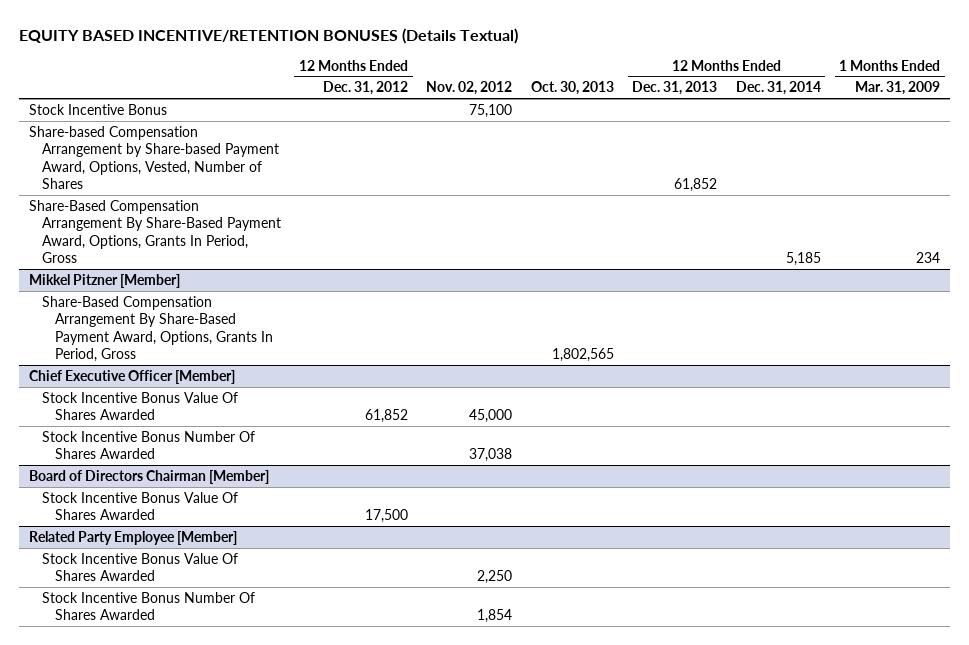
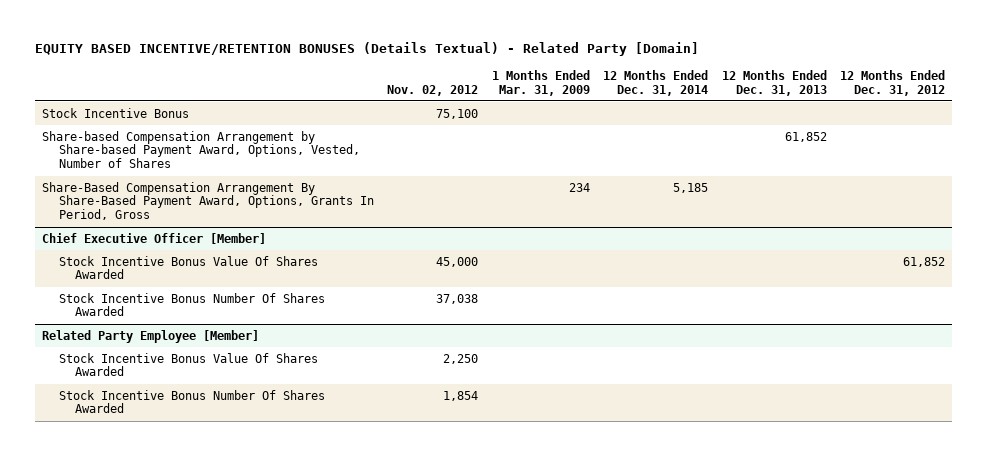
- EQUITY BASED INCENTIVE/RETENTION BONUSES (Details Textual)
+ EQUITY BASED INCENTIVE/RETENTION BONUSES (Details Textual) - Related Party [Domain]
- | 12 Months Ended Dec. 31, 2012 | Nov. 02, 2012 | Oct. 30, 2013 | 12 Months Ended Dec. 31, 2013 | 12 Months Ended Dec. 31, 2014 | 1 Months Ended Mar. 31, 2009
+ | Nov. 02, 2012 | 1 Months Ended Mar. 31, 2009 | 12 Months Ended Dec. 31, 2014 | 12 Months Ended Dec. 31, 2013 | 12 Months Ended Dec. 31, 2012
- Mikkel Pitzner [Member]
- Share-Based Compensation Arrangement By Share-Based Payment Award, Options, Grants In Period, Gross | | | 1,802,565 | | |
- Board of Directors Chairman [Member]
- Stock Incentive Bonus Value Of Shares Awarded | 17,500 | | | | |

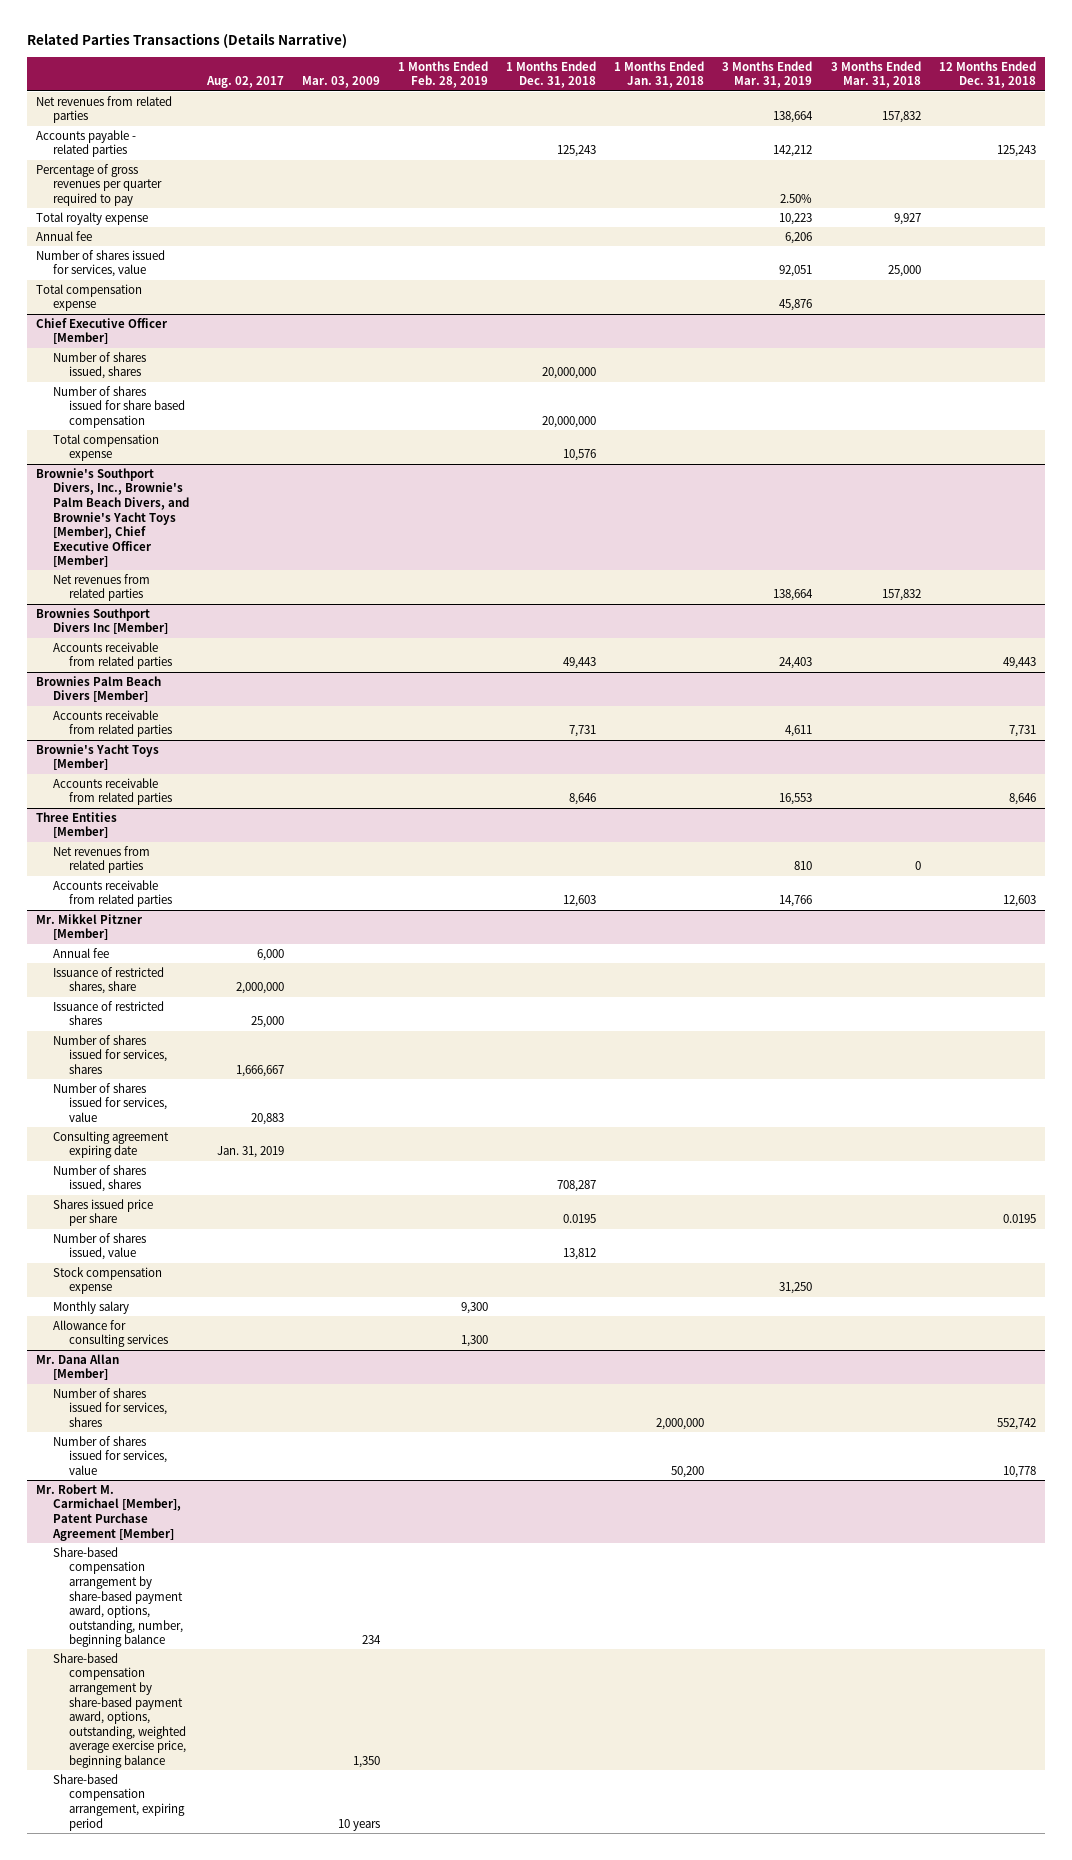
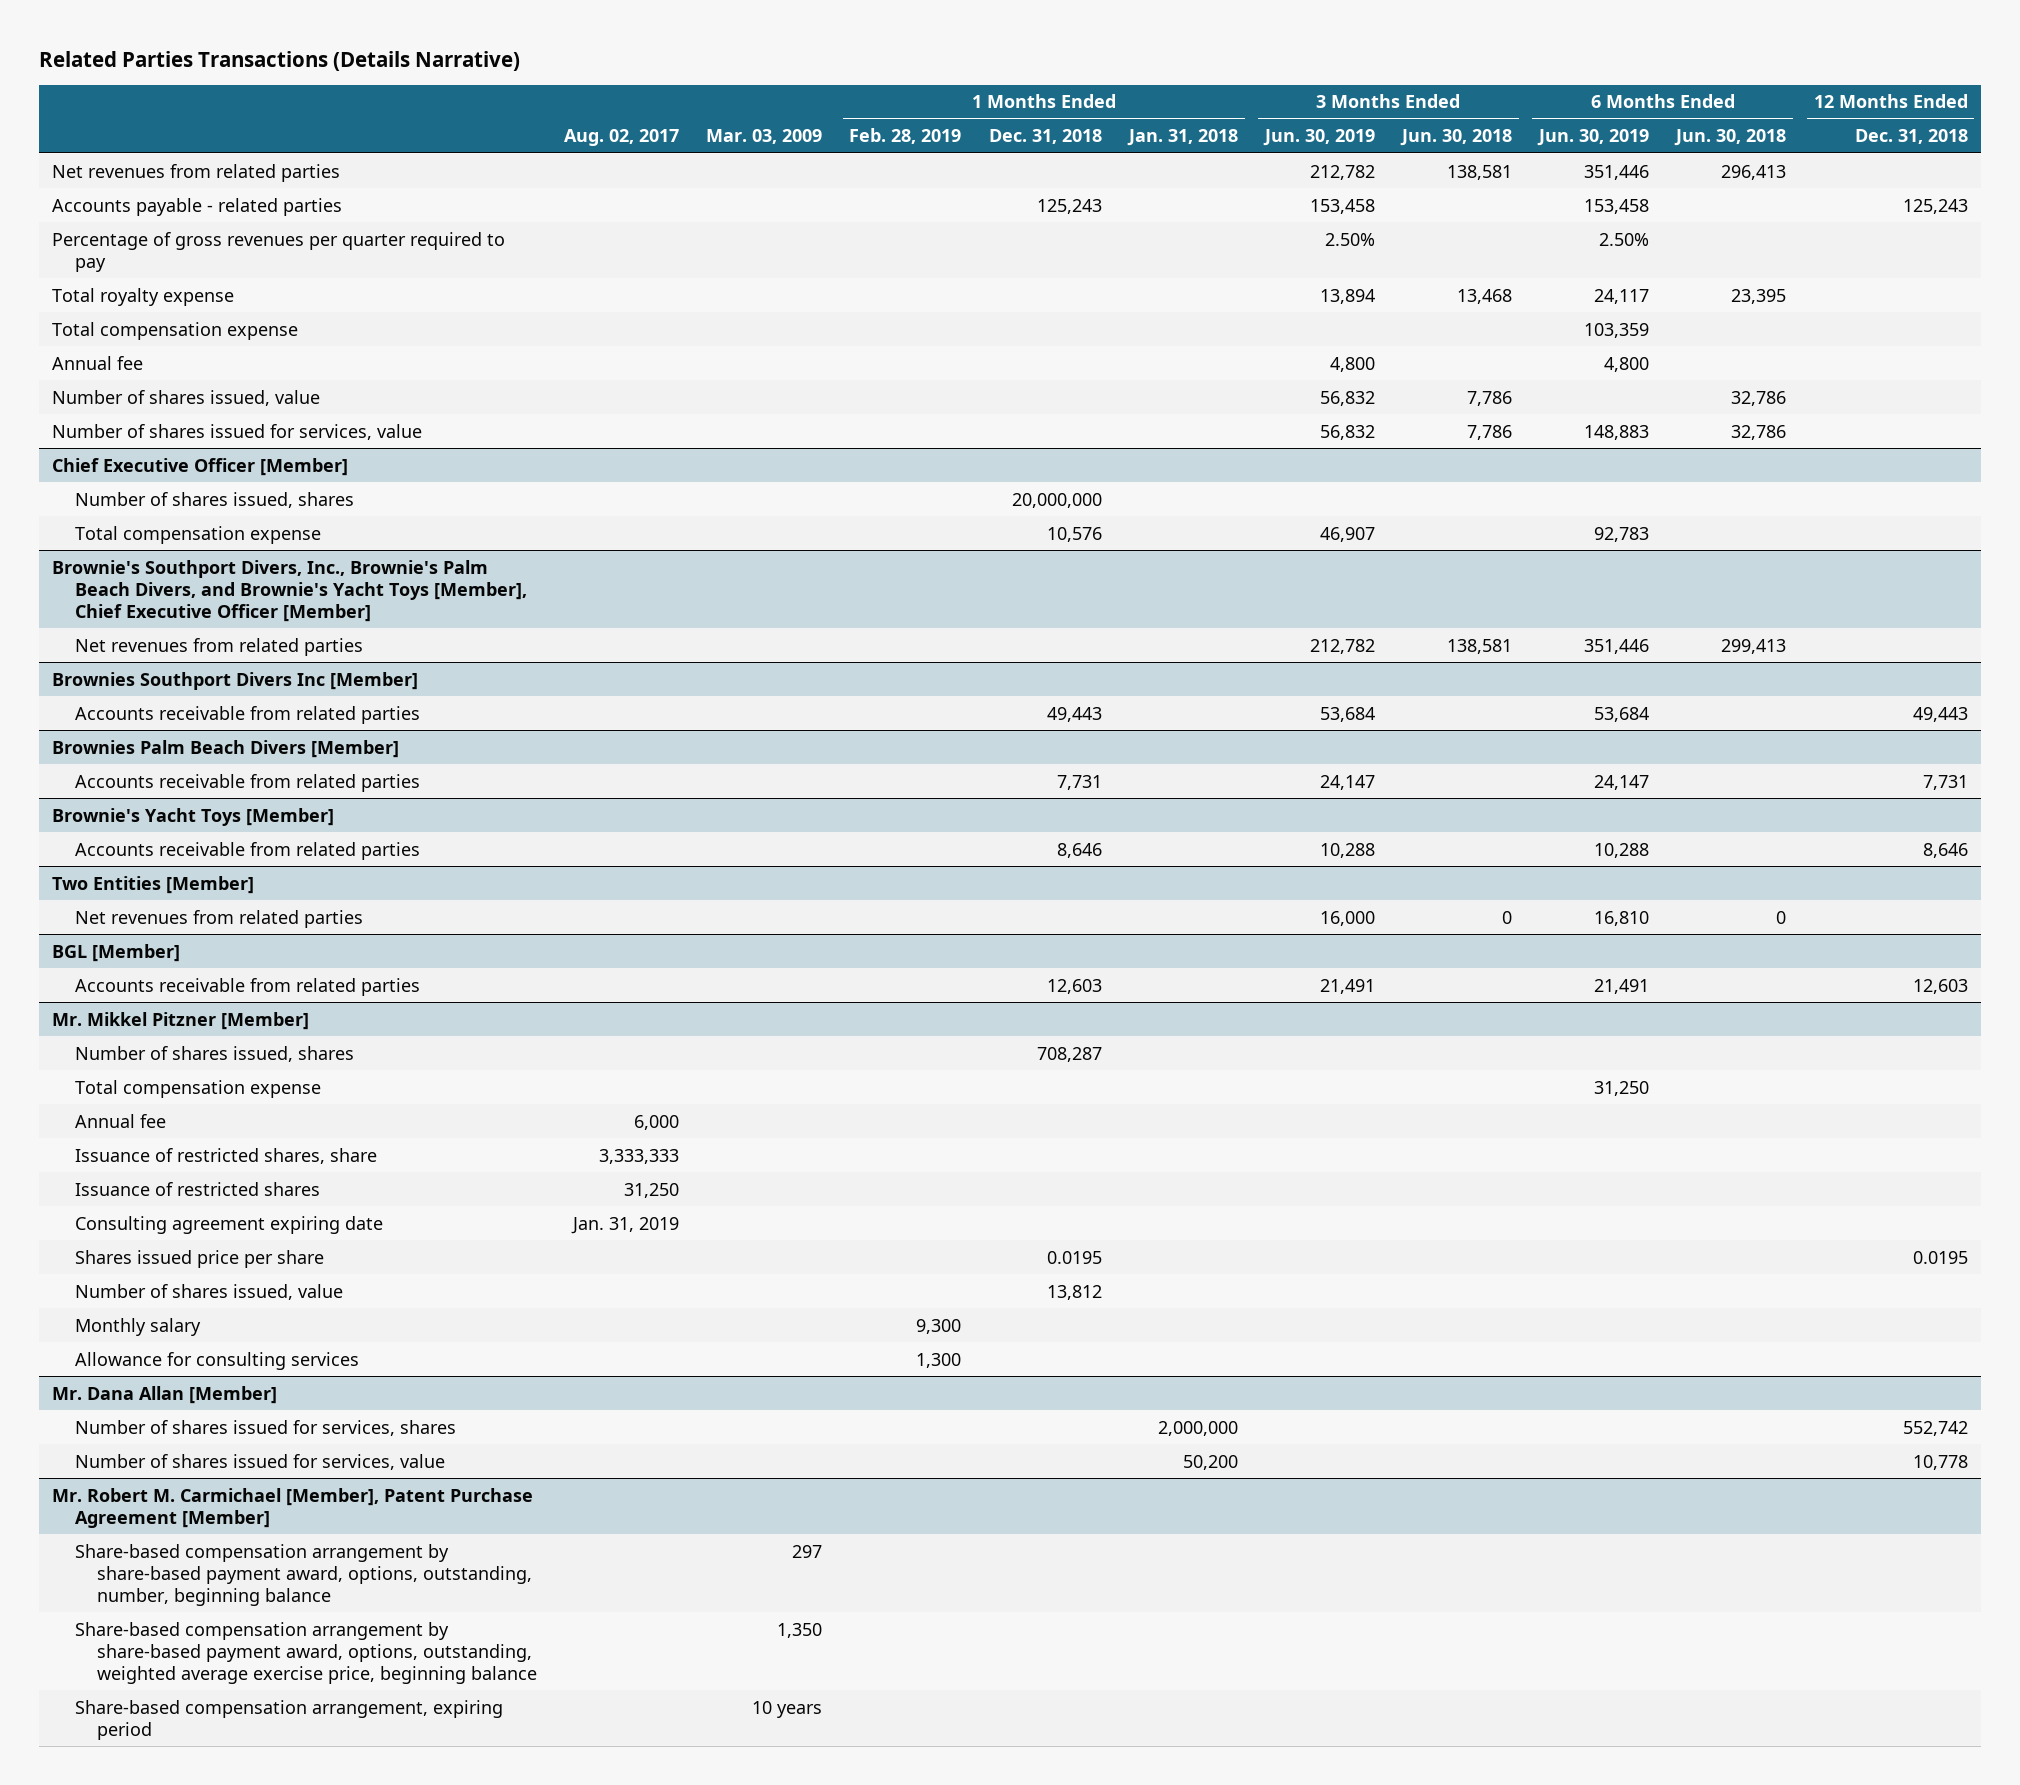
- | Aug. 02, 2017 | Mar. 03, 2009 | 1 Months Ended Feb. 28, 2019 | 1 Months Ended Dec. 31, 2018 | 1 Months Ended Jan. 31, 2018 | 3 Months Ended Mar. 31, 2019 | 3 Months Ended Mar. 31, 2018 | 12 Months Ended Dec. 31, 2018
+ | Aug. 02, 2017 | Mar. 03, 2009 | 1 Months Ended Feb. 28, 2019 | 1 Months Ended Dec. 31, 2018 | 1 Months Ended Jan. 31, 2018 | 3 Months Ended Jun. 30, 2019 | 3 Months Ended Jun. 30, 2018 | 6 Months Ended Jun. 30, 2019 | 6 Months Ended Jun. 30, 2018 | 12 Months Ended Dec. 31, 2018
moved up: Total compensation expense | | | | | | | | 103,359 | |
+ Number of shares issued, value | | | | | | 56,832 | 7,786 | | 32,786 |
@ Chief Executive Officer [Member]
- Number of shares issued for share based compensation | | | | 20,000,000 | | | |
- Three Entities [Member]
- Net revenues from related parties | | | | | | 810 | 0 |
+ Two Entities [Member]
+ Net revenues from related parties | | | | | | 16,000 | 0 | 16,810 | 0 |
+ BGL [Member]
@ Mr. Mikkel Pitzner [Member]
moved up: Number of shares issued, shares | | | | 708,287 | | | | | |
+ Total compensation expense | | | | | | | | 31,250 | |
- Issuance of restricted shares, share | 2,000,000 | | | | | | |
- Issuance of restricted shares | 25,000 | | | | | | |
- Number of shares issued for services, shares | 1,666,667 | | | | | | |
- Number of shares issued for services, value | 20,883 | | | | | | |
+ Issuance of restricted shares, share | 3,333,333 | | | | | | | | |
+ Issuance of restricted shares | 31,250 | | | | | | | | |
- Stock compensation expense | | | | | | 31,250 | |
@ Mr. Robert M. Carmichael [Member], Patent Purchase Agreement [Member]
- Share-based compensation arrangement by share-based payment award, options, outstanding, number, beginning balance | | 234 | | | | | |
+ Share-based compensation arrangement by share-based payment award, options, outstanding, number, beginning balance | | 297 | | | | | | | |

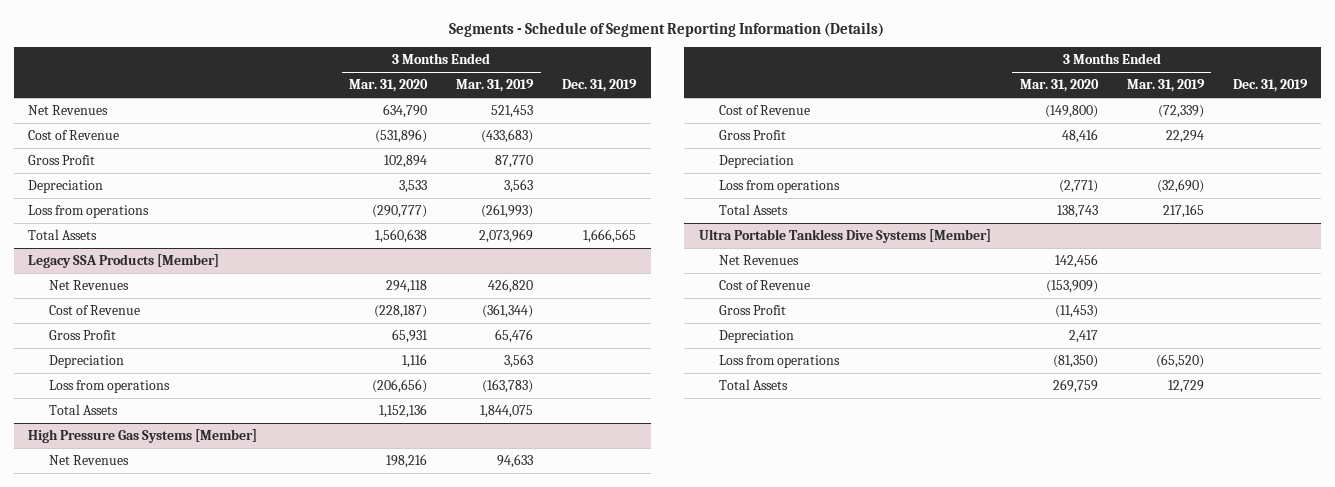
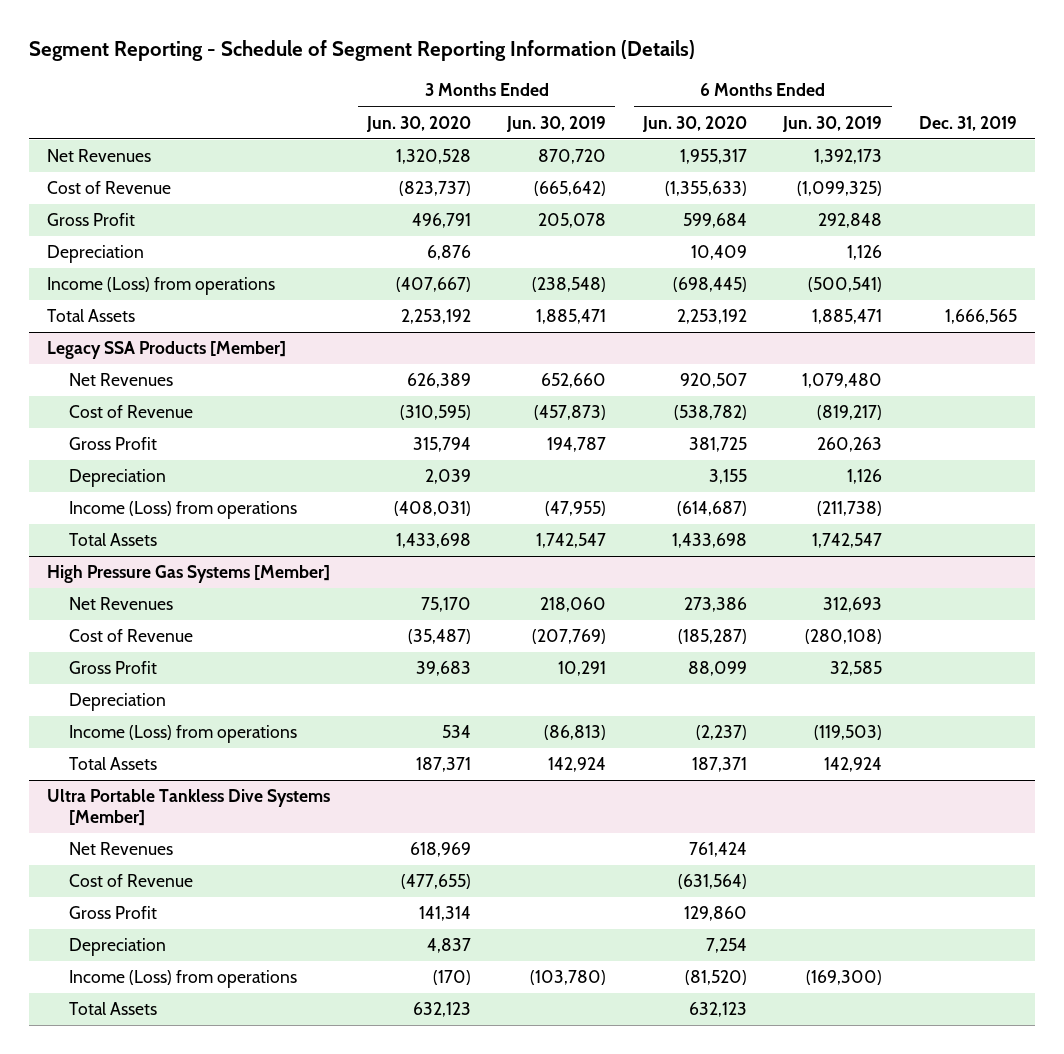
- Segments - Schedule of Segment Reporting Information (Details)
+ Segment Reporting - Schedule of Segment Reporting Information (Details)
- | 3 Months Ended Mar. 31, 2020 | 3 Months Ended Mar. 31, 2019 | Dec. 31, 2019
+ | 3 Months Ended Jun. 30, 2020 | 3 Months Ended Jun. 30, 2019 | 6 Months Ended Jun. 30, 2020 | 6 Months Ended Jun. 30, 2019 | Dec. 31, 2019
- Loss from operations | (290,777) | (261,993) |
+ Income (Loss) from operations | (407,667) | (238,548) | (698,445) | (500,541) |
@ Legacy SSA Products [Member]
- Loss from operations | (206,656) | (163,783) |
+ Income (Loss) from operations | (408,031) | (47,955) | (614,687) | (211,738) |
@ High Pressure Gas Systems [Member]
- Loss from operations | (2,771) | (32,690) |
+ Income (Loss) from operations | 534 | (86,813) | (2,237) | (119,503) |
@ Ultra Portable Tankless Dive Systems [Member]
- Loss from operations | (81,350) | (65,520) |
+ Income (Loss) from operations | (170) | (103,780) | (81,520) | (169,300) |

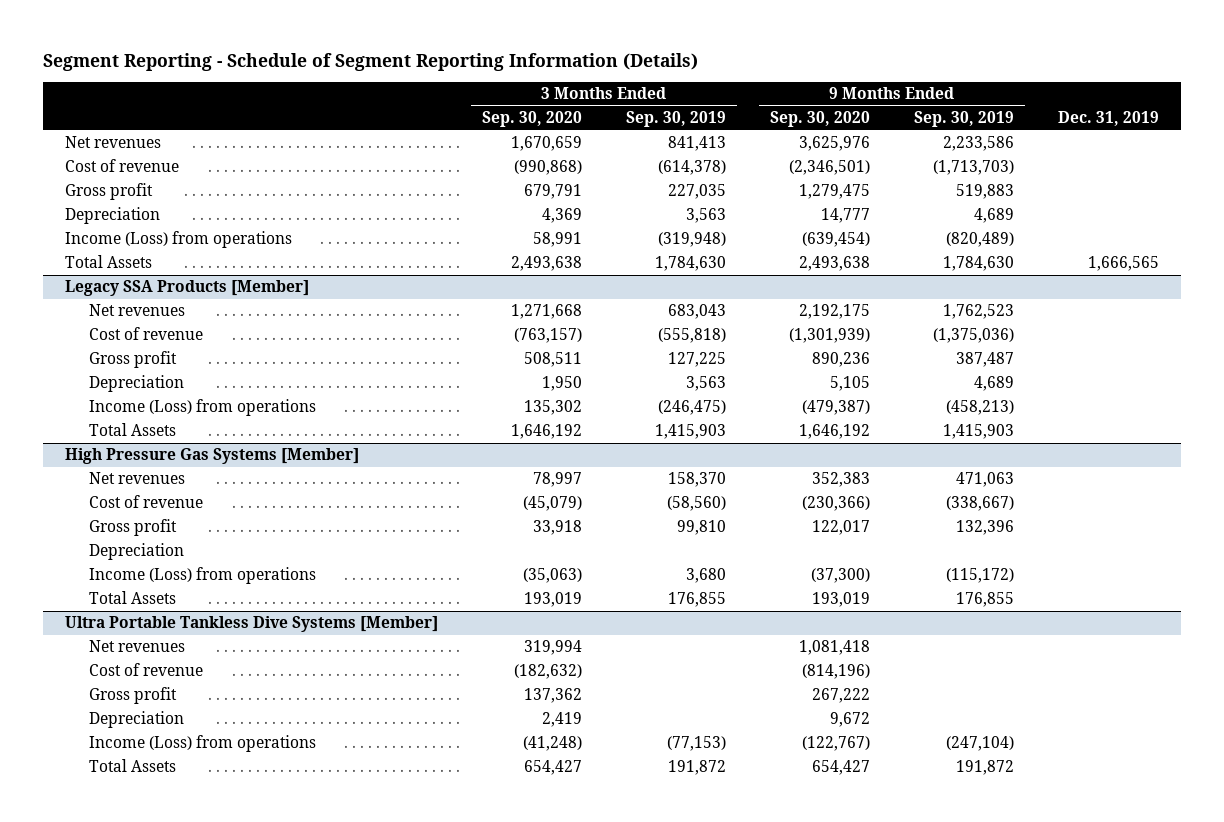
- | 3 Months Ended Jun. 30, 2020 | 3 Months Ended Jun. 30, 2019 | 6 Months Ended Jun. 30, 2020 | 6 Months Ended Jun. 30, 2019 | Dec. 31, 2019
+ | 3 Months Ended Sep. 30, 2020 | 3 Months Ended Sep. 30, 2019 | 9 Months Ended Sep. 30, 2020 | 9 Months Ended Sep. 30, 2019 | Dec. 31, 2019
- Net Revenues | 1,320,528 | 870,720 | 1,955,317 | 1,392,173 |
- Cost of Revenue | (823,737) | (665,642) | (1,355,633) | (1,099,325) |
- Gross Profit | 496,791 | 205,078 | 599,684 | 292,848 |
+ Net revenues | 1,670,659 | 841,413 | 3,625,976 | 2,233,586 |
+ Cost of revenue | (990,868) | (614,378) | (2,346,501) | (1,713,703) |
+ Gross profit | 679,791 | 227,035 | 1,279,475 | 519,883 |
@ Legacy SSA Products [Member]
- Net Revenues | 626,389 | 652,660 | 920,507 | 1,079,480 |
- Cost of Revenue | (310,595) | (457,873) | (538,782) | (819,217) |
- Gross Profit | 315,794 | 194,787 | 381,725 | 260,263 |
+ Net revenues | 1,271,668 | 683,043 | 2,192,175 | 1,762,523 |
+ Cost of revenue | (763,157) | (555,818) | (1,301,939) | (1,375,036) |
+ Gross profit | 508,511 | 127,225 | 890,236 | 387,487 |
@ High Pressure Gas Systems [Member]
- Net Revenues | 75,170 | 218,060 | 273,386 | 312,693 |
- Cost of Revenue | (35,487) | (207,769) | (185,287) | (280,108) |
- Gross Profit | 39,683 | 10,291 | 88,099 | 32,585 |
+ Net revenues | 78,997 | 158,370 | 352,383 | 471,063 |
+ Cost of revenue | (45,079) | (58,560) | (230,366) | (338,667) |
+ Gross profit | 33,918 | 99,810 | 122,017 | 132,396 |
@ Ultra Portable Tankless Dive Systems [Member]
- Net Revenues | 618,969 | | 761,424 | |
- Cost of Revenue | (477,655) | | (631,564) | |
- Gross Profit | 141,314 | | 129,860 | |
+ Net revenues | 319,994 | | 1,081,418 | |
+ Cost of revenue | (182,632) | | (814,196) | |
+ Gross profit | 137,362 | | 267,222 | |

